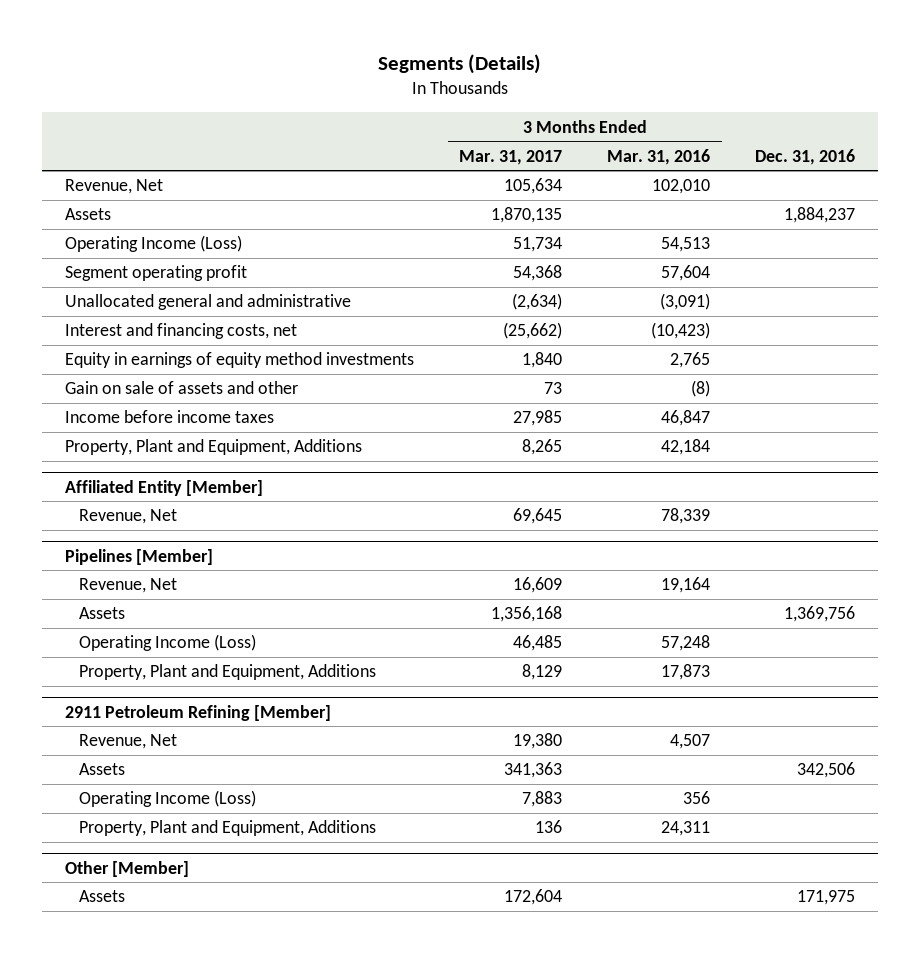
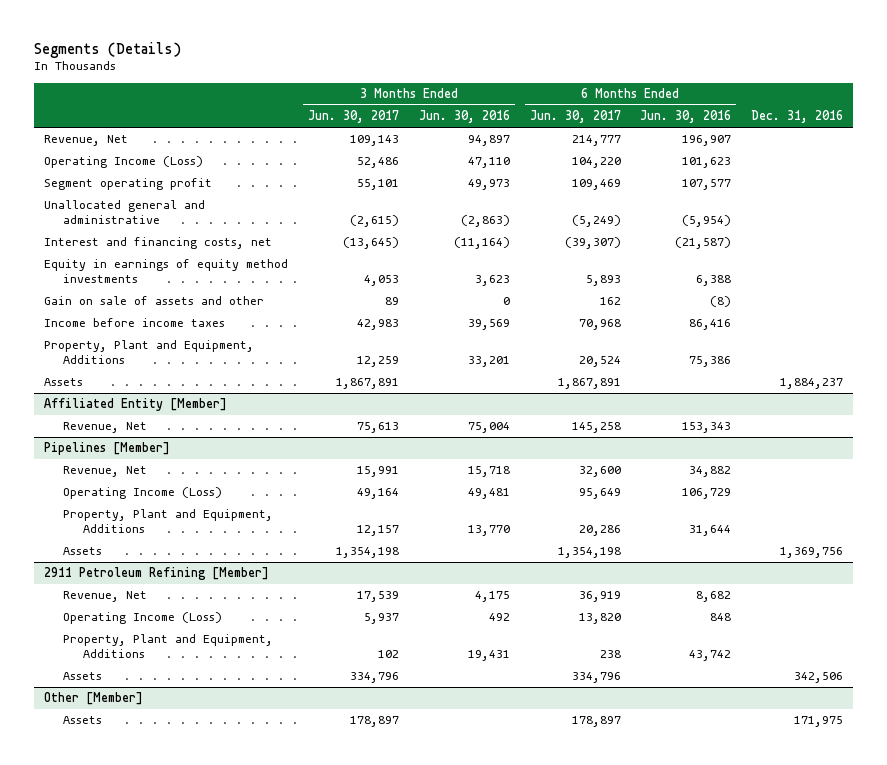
- | 3 Months Ended Mar. 31, 2017 | 3 Months Ended Mar. 31, 2016 | Dec. 31, 2016
+ | 3 Months Ended Jun. 30, 2017 | 3 Months Ended Jun. 30, 2016 | 6 Months Ended Jun. 30, 2017 | 6 Months Ended Jun. 30, 2016 | Dec. 31, 2016
moved down: Assets | 1,867,891 | | 1,867,891 | | 1,884,237
@ Pipelines [Member]
moved down: Assets | 1,354,198 | | 1,354,198 | | 1,369,756
@ 2911 Petroleum Refining [Member]
moved down: Assets | 334,796 | | 334,796 | | 342,506

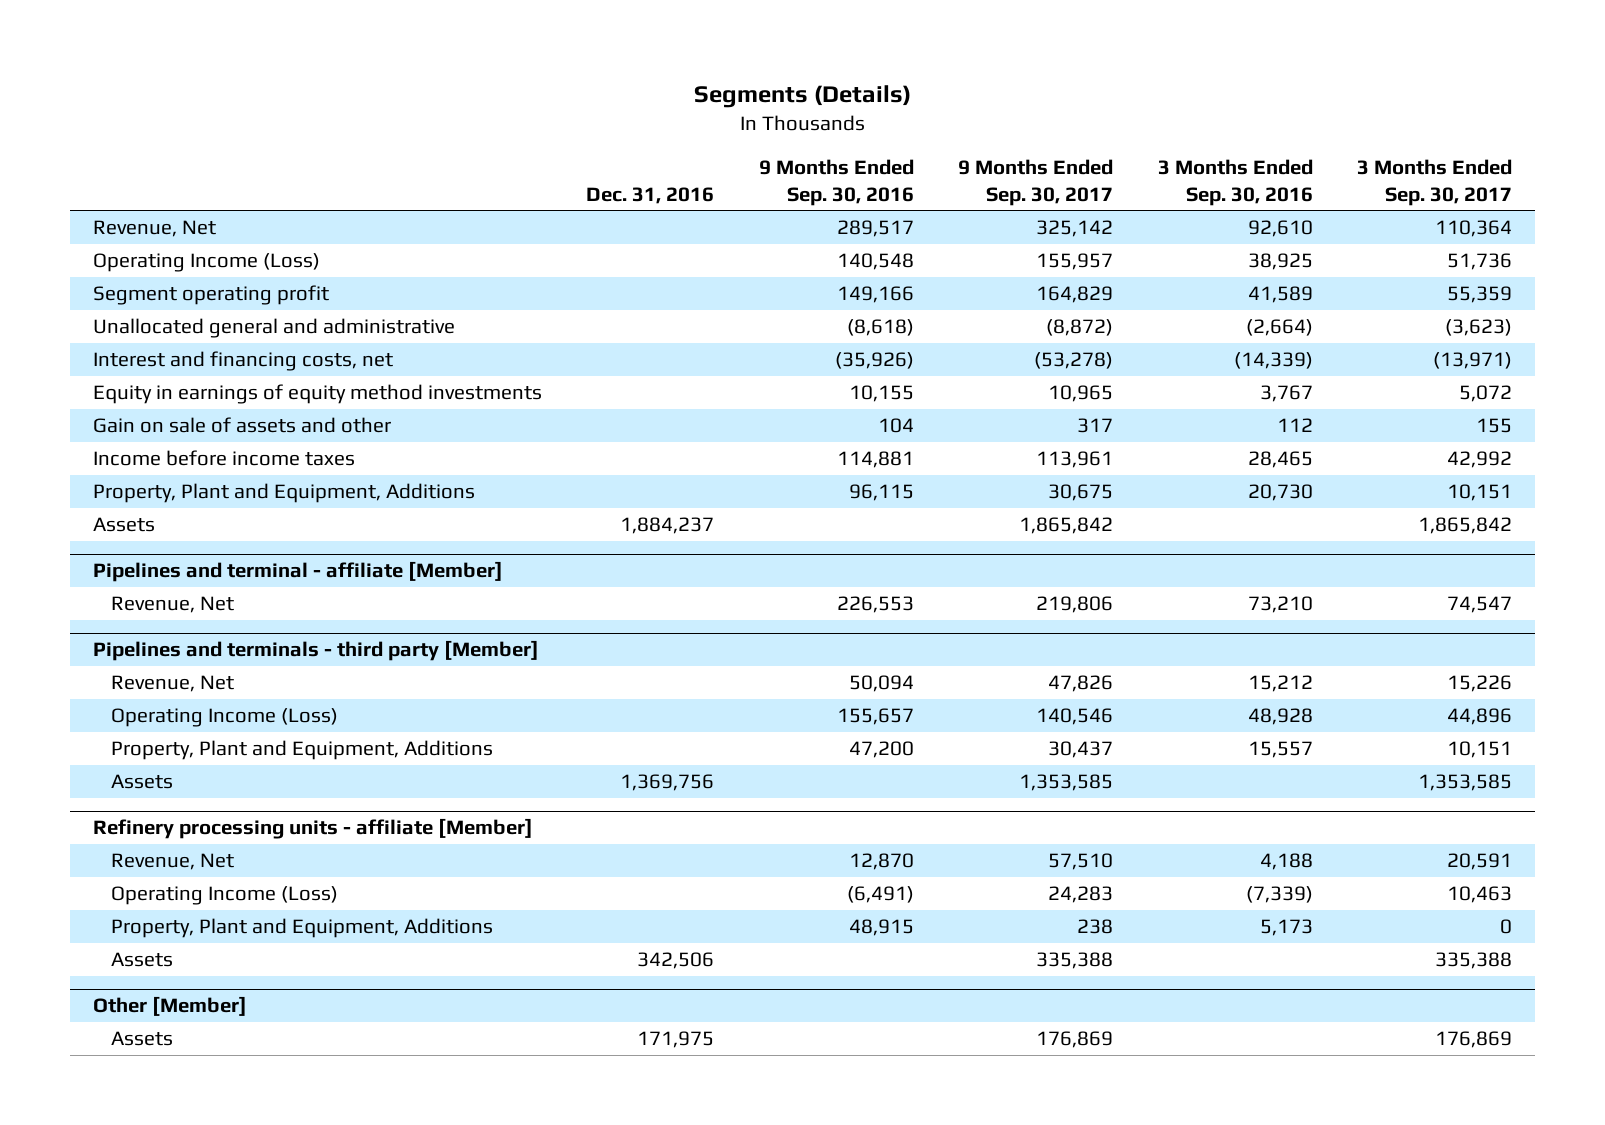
- | 3 Months Ended Jun. 30, 2017 | 3 Months Ended Jun. 30, 2016 | 6 Months Ended Jun. 30, 2017 | 6 Months Ended Jun. 30, 2016 | Dec. 31, 2016
+ | Dec. 31, 2016 | 9 Months Ended Sep. 30, 2016 | 9 Months Ended Sep. 30, 2017 | 3 Months Ended Sep. 30, 2016 | 3 Months Ended Sep. 30, 2017
- Affiliated Entity [Member]
+ Pipelines and terminal - affiliate [Member]
- Pipelines [Member]
+ Pipelines and terminals - third party [Member]
- 2911 Petroleum Refining [Member]
+ Refinery processing units - affiliate [Member]

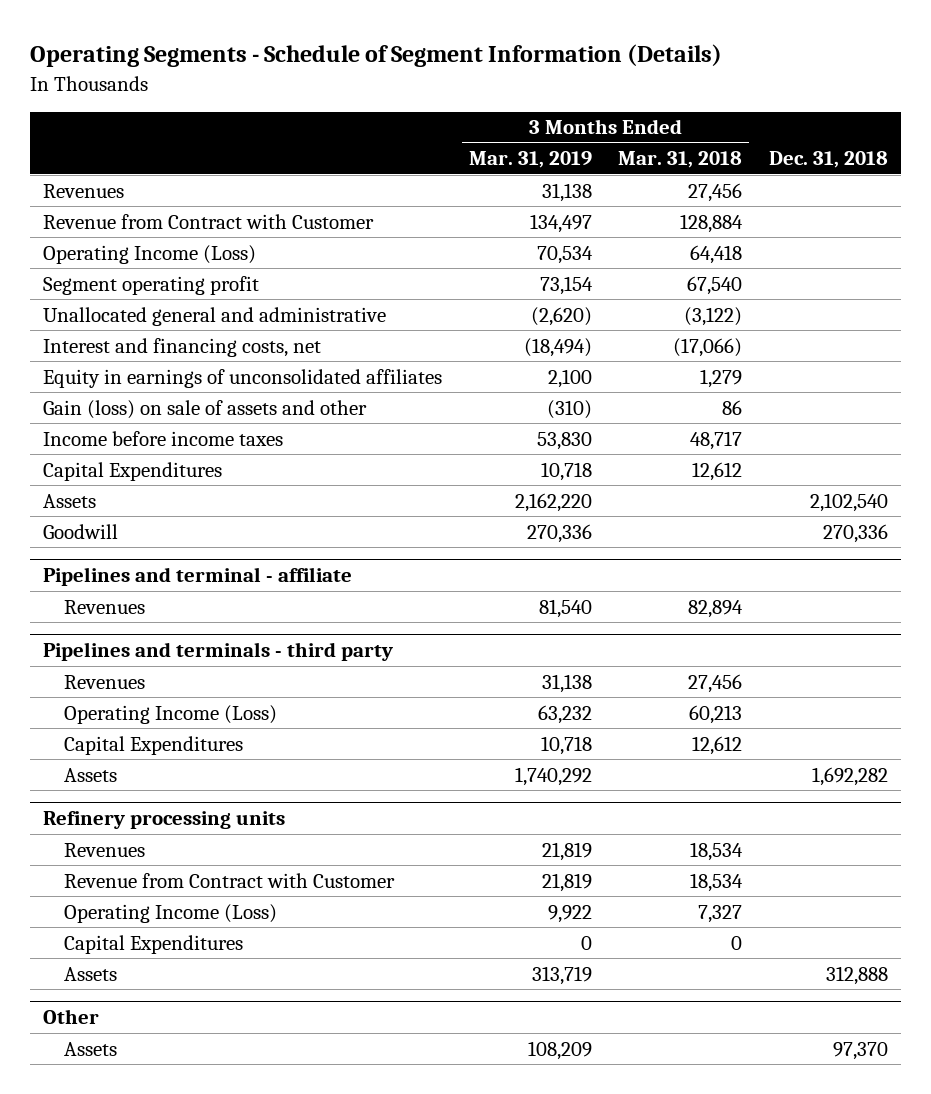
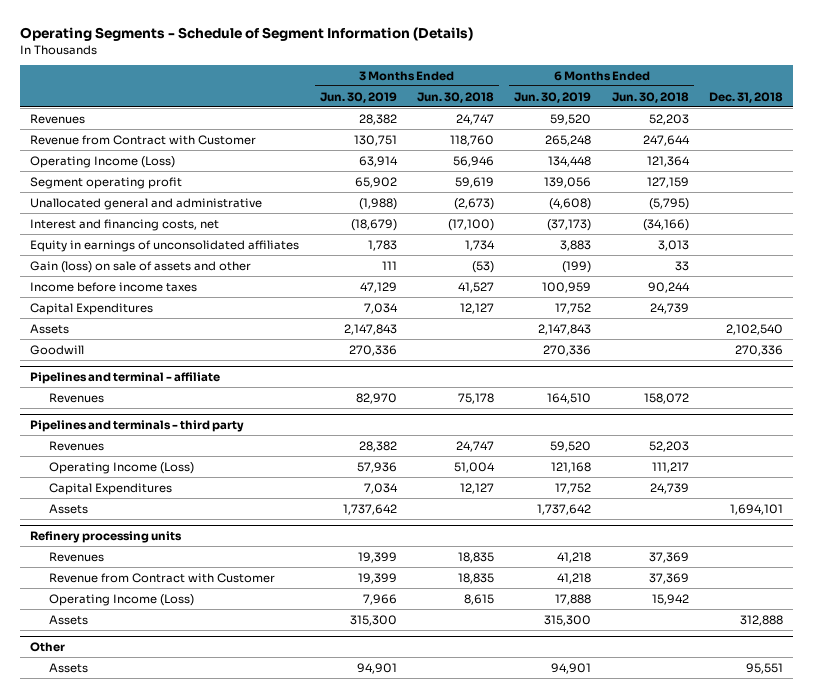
- | 3 Months Ended Mar. 31, 2019 | 3 Months Ended Mar. 31, 2018 | Dec. 31, 2018
+ | 3 Months Ended Jun. 30, 2019 | 3 Months Ended Jun. 30, 2018 | 6 Months Ended Jun. 30, 2019 | 6 Months Ended Jun. 30, 2018 | Dec. 31, 2018
@ Pipelines and terminals - third party
- Assets | 1,740,292 | | 1,692,282
+ Assets | 1,737,642 | | 1,737,642 | | 1,694,101
@ Refinery processing units
- Capital Expenditures | 0 | 0 |
@ Other
- Assets | 108,209 | | 97,370
+ Assets | 94,901 | | 94,901 | | 95,551

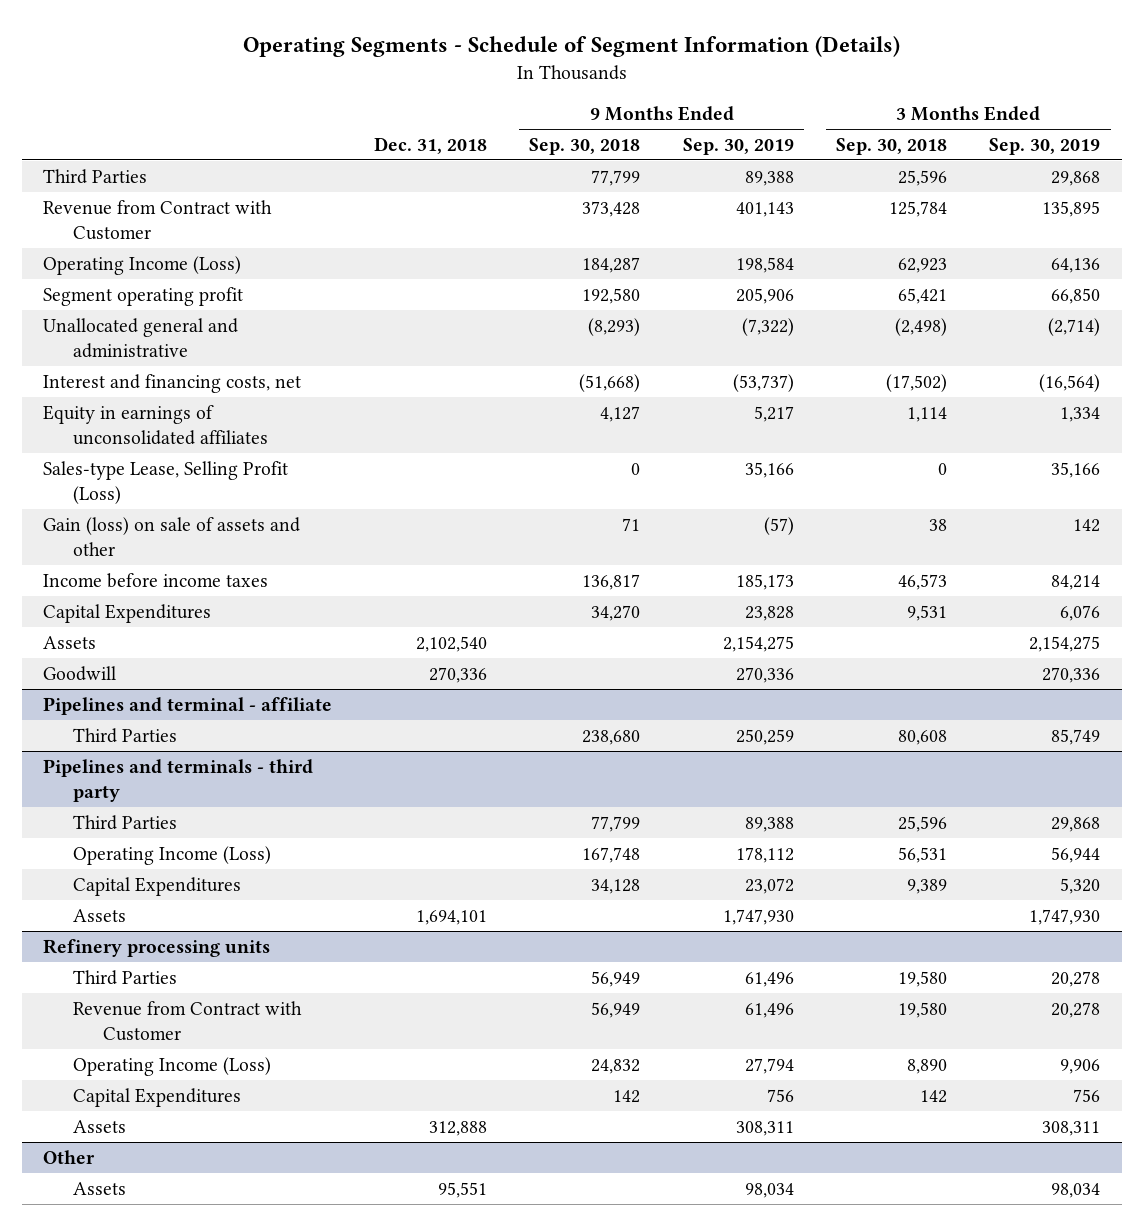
- | 3 Months Ended Jun. 30, 2019 | 3 Months Ended Jun. 30, 2018 | 6 Months Ended Jun. 30, 2019 | 6 Months Ended Jun. 30, 2018 | Dec. 31, 2018
+ | Dec. 31, 2018 | 9 Months Ended Sep. 30, 2018 | 9 Months Ended Sep. 30, 2019 | 3 Months Ended Sep. 30, 2018 | 3 Months Ended Sep. 30, 2019
- Revenues | 28,382 | 24,747 | 59,520 | 52,203 |
+ Third Parties | | 77,799 | 89,388 | 25,596 | 29,868
+ Sales-type Lease, Selling Profit (Loss) | | 0 | 35,166 | 0 | 35,166
@ Pipelines and terminal - affiliate
- Revenues | 82,970 | 75,178 | 164,510 | 158,072 |
+ Third Parties | | 238,680 | 250,259 | 80,608 | 85,749
@ Pipelines and terminals - third party
- Revenues | 28,382 | 24,747 | 59,520 | 52,203 |
+ Third Parties | | 77,799 | 89,388 | 25,596 | 29,868
@ Refinery processing units
- Revenues | 19,399 | 18,835 | 41,218 | 37,369 |
+ Third Parties | | 56,949 | 61,496 | 19,580 | 20,278
+ Capital Expenditures | | 142 | 756 | 142 | 756

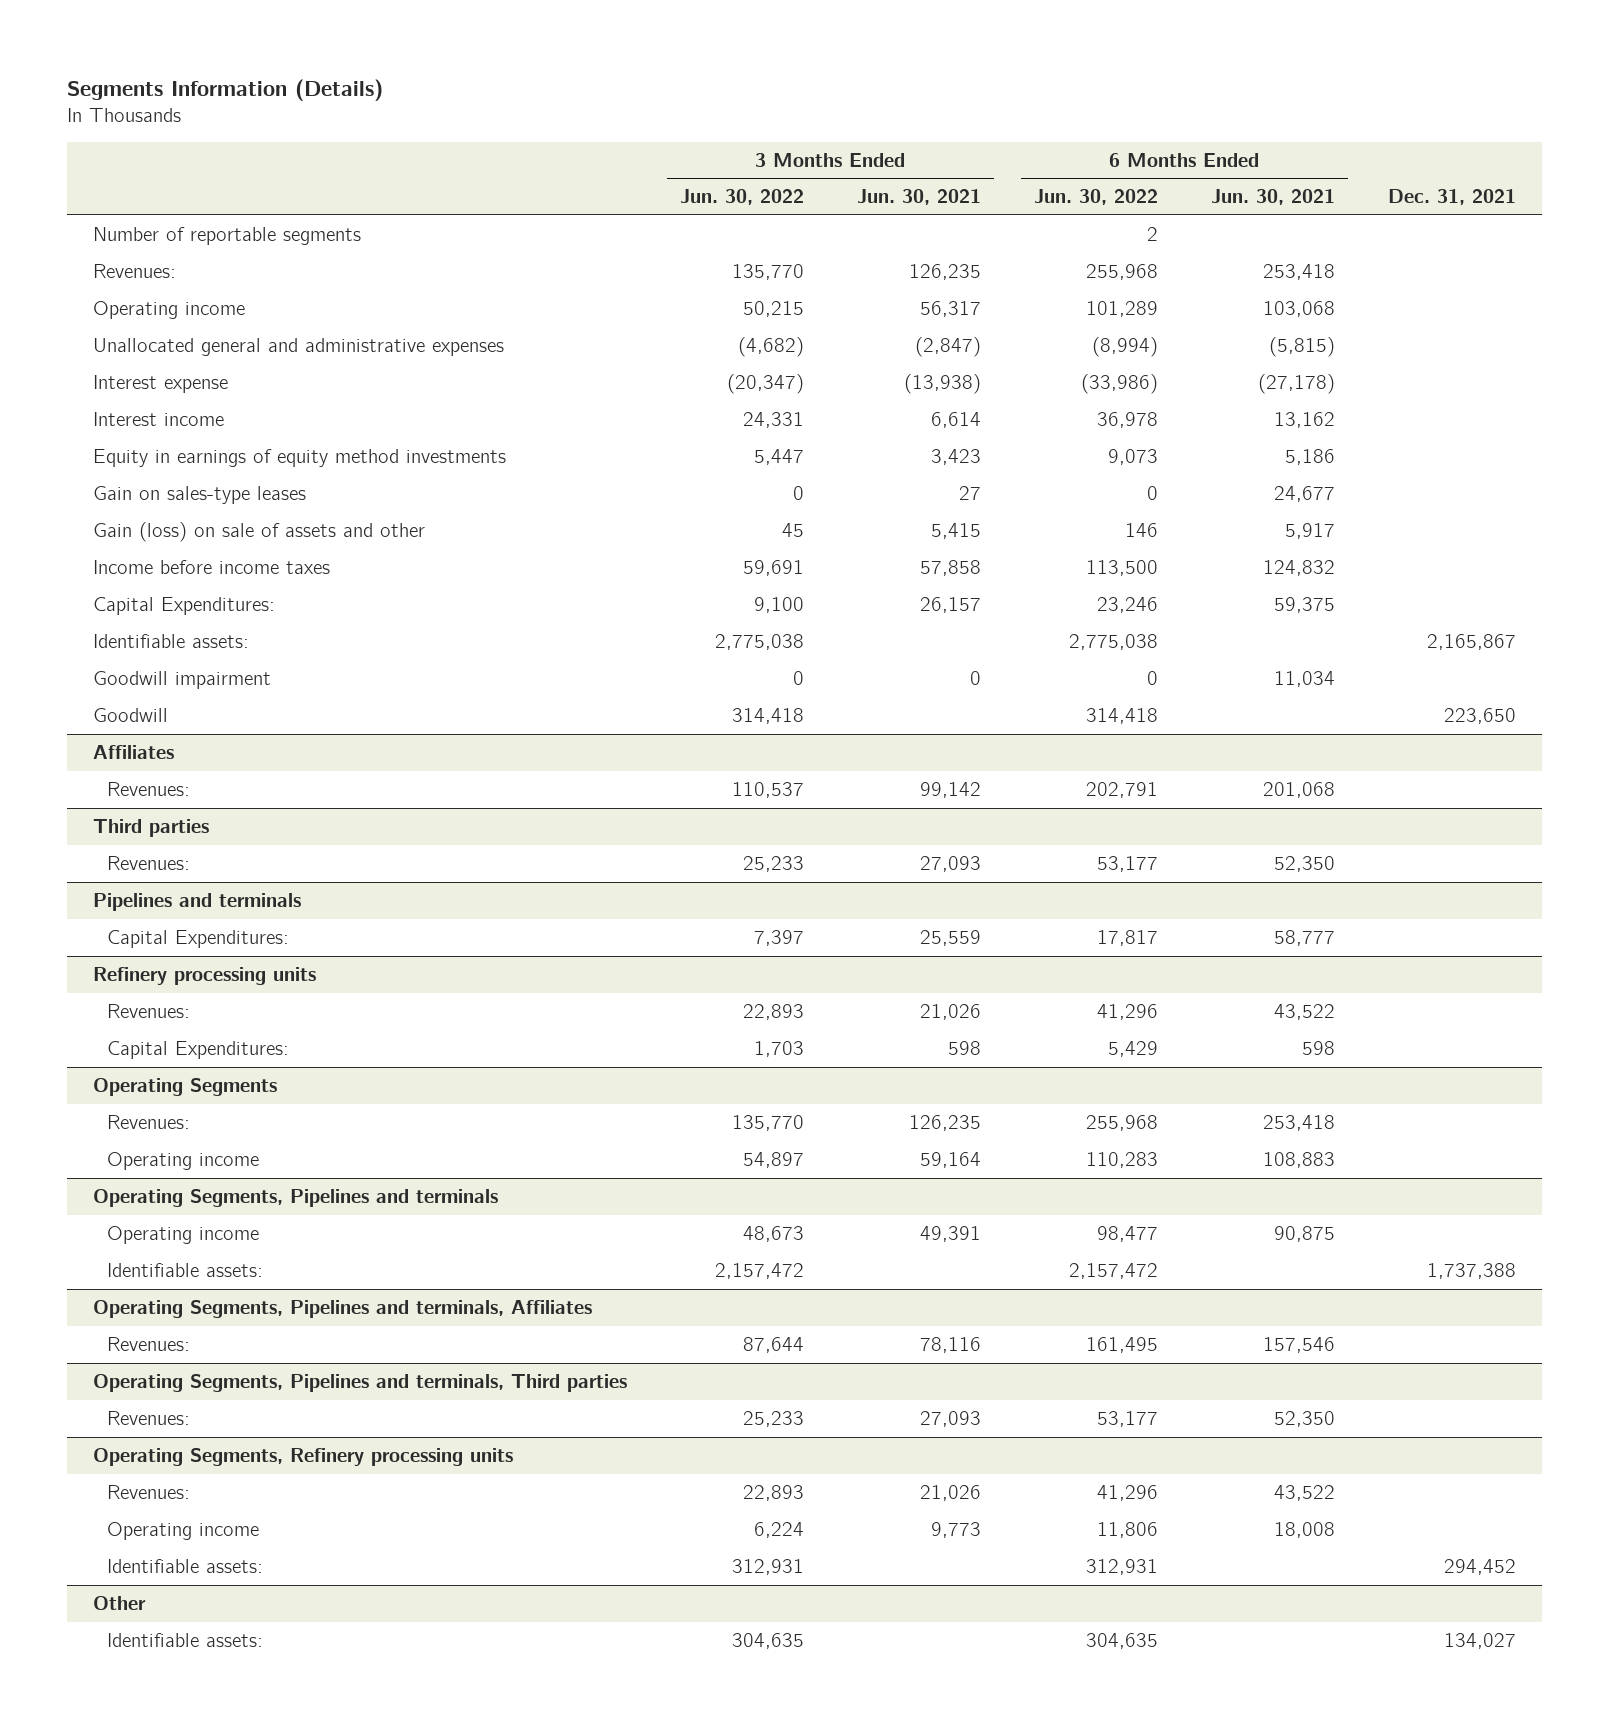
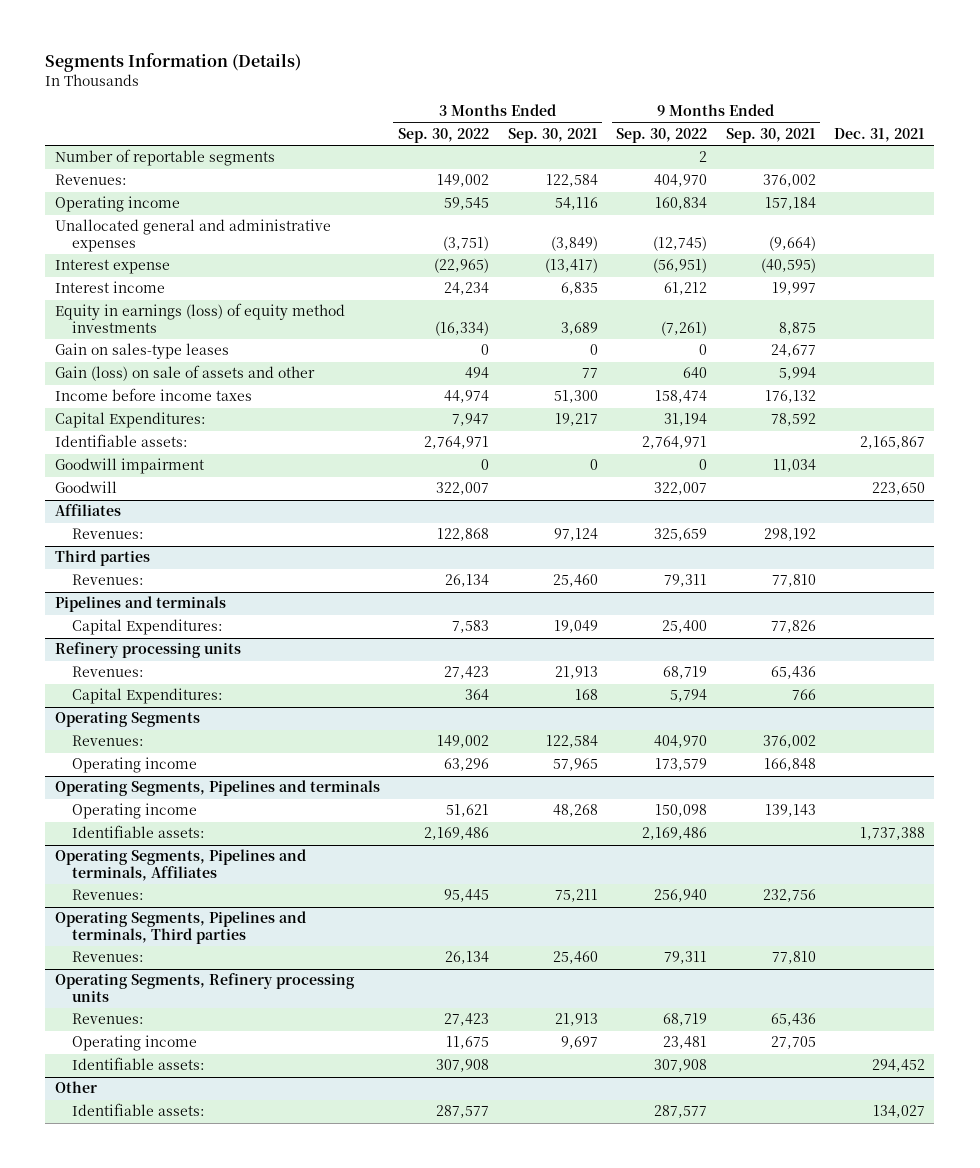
- | 3 Months Ended Jun. 30, 2022 | 3 Months Ended Jun. 30, 2021 | 6 Months Ended Jun. 30, 2022 | 6 Months Ended Jun. 30, 2021 | Dec. 31, 2021
+ | 3 Months Ended Sep. 30, 2022 | 3 Months Ended Sep. 30, 2021 | 9 Months Ended Sep. 30, 2022 | 9 Months Ended Sep. 30, 2021 | Dec. 31, 2021
- Equity in earnings of equity method investments | 5,447 | 3,423 | 9,073 | 5,186 |
+ Equity in earnings (loss) of equity method investments | (16,334) | 3,689 | (7,261) | 8,875 |

